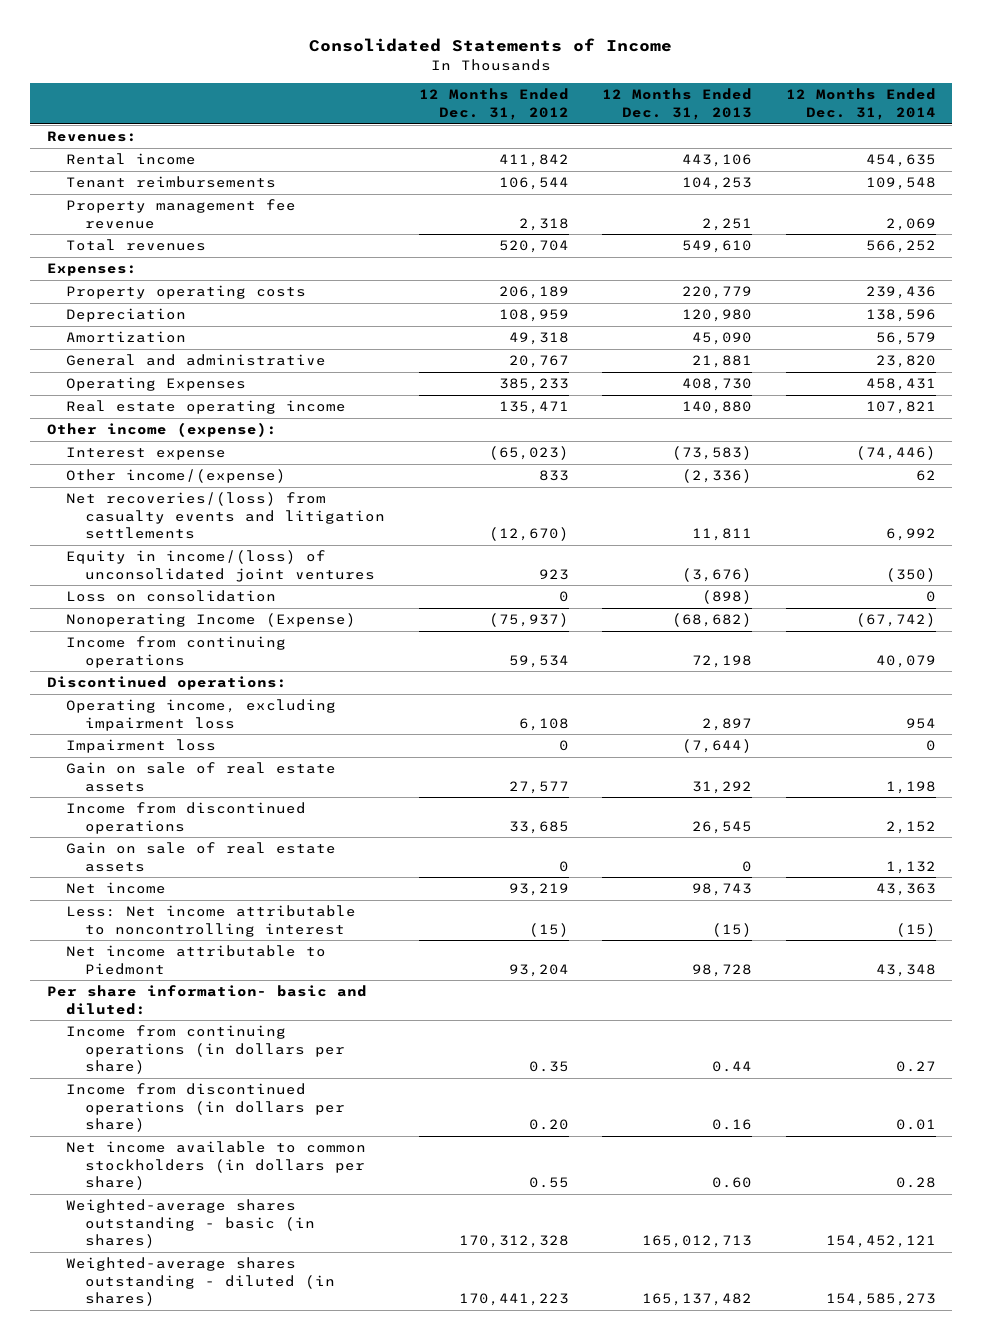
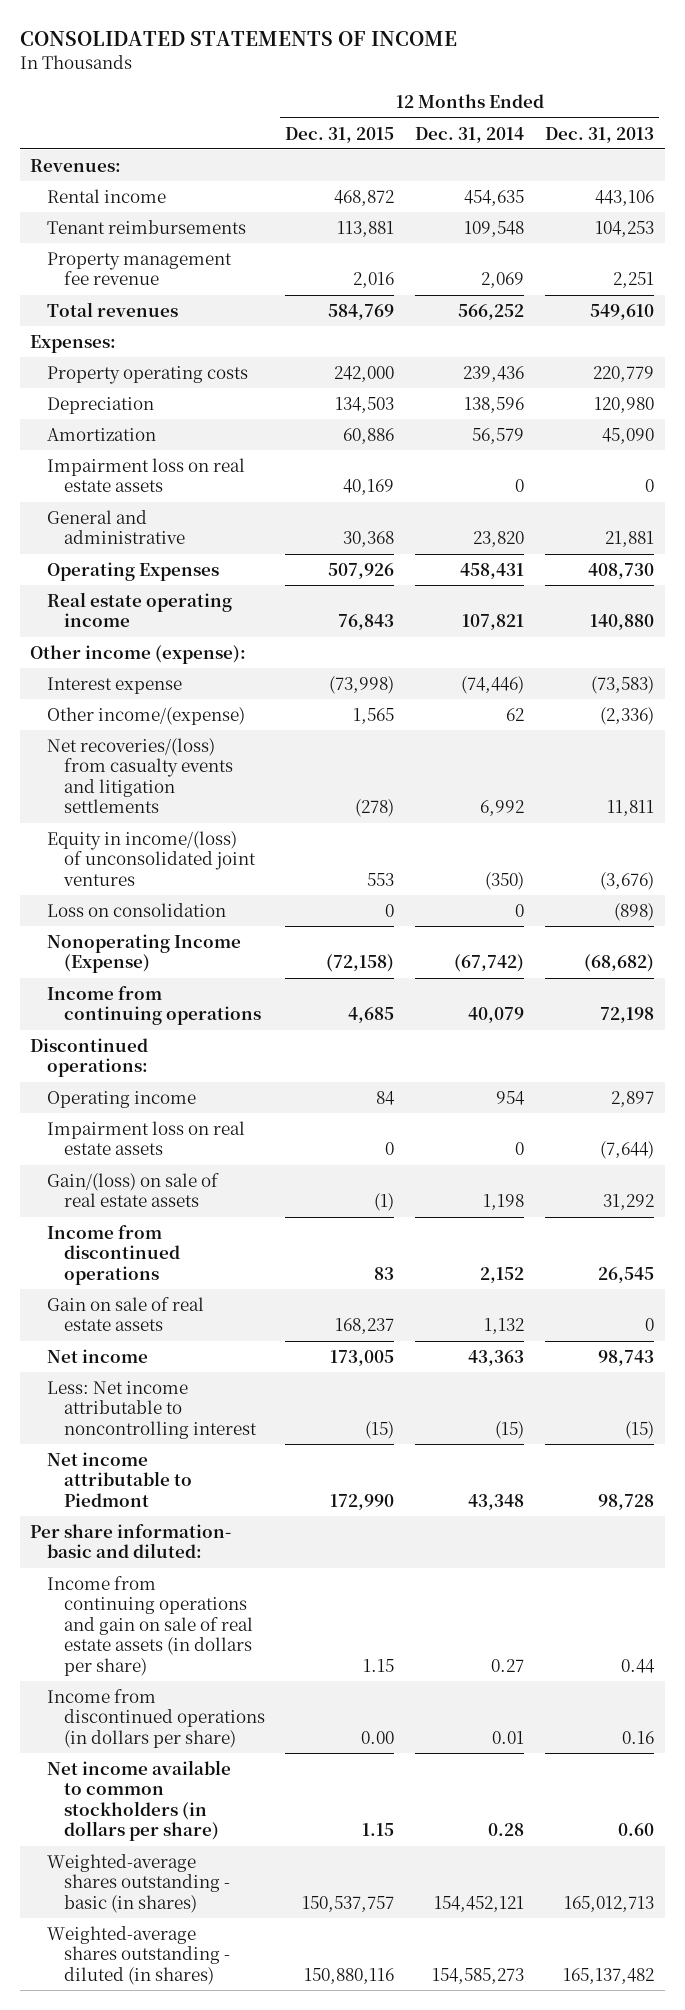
- Consolidated Statements of Income
+ CONSOLIDATED STATEMENTS OF INCOME
- | 12 Months Ended Dec. 31, 2012 | 12 Months Ended Dec. 31, 2013 | 12 Months Ended Dec. 31, 2014
+ | 12 Months Ended Dec. 31, 2015 | 12 Months Ended Dec. 31, 2014 | 12 Months Ended Dec. 31, 2013
+ Impairment loss on real estate assets | 40,169 | 0 | 0
- Operating income, excluding impairment loss | 6,108 | 2,897 | 954
- Impairment loss | 0 | (7,644) | 0
- Gain on sale of real estate assets | 27,577 | 31,292 | 1,198
+ Operating income | 84 | 954 | 2,897
+ Impairment loss on real estate assets | 0 | 0 | (7,644)
+ Gain/(loss) on sale of real estate assets | (1) | 1,198 | 31,292
- Income from continuing operations (in dollars per share) | 0.35 | 0.44 | 0.27
+ Income from continuing operations and gain on sale of real estate assets (in dollars per share) | 1.15 | 0.27 | 0.44

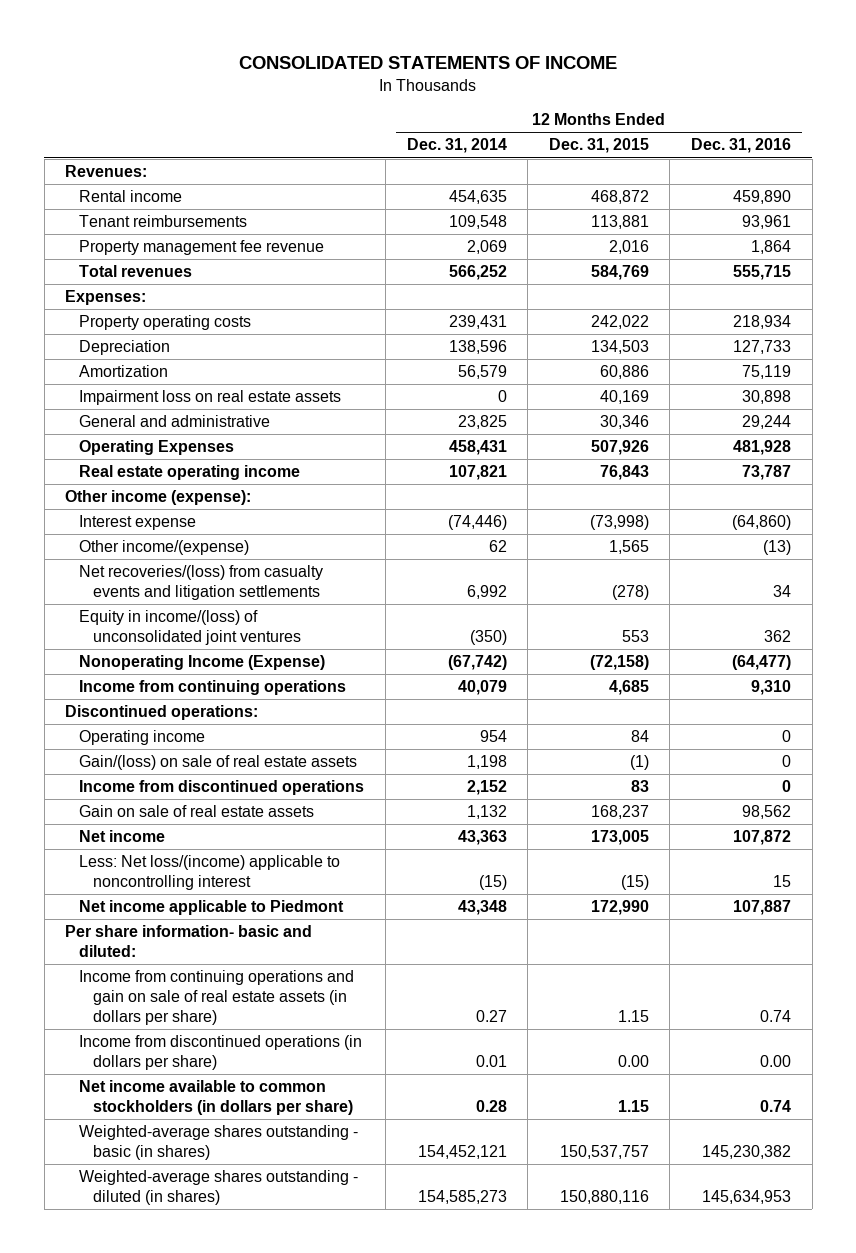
- | 12 Months Ended Dec. 31, 2015 | 12 Months Ended Dec. 31, 2014 | 12 Months Ended Dec. 31, 2013
+ | 12 Months Ended Dec. 31, 2014 | 12 Months Ended Dec. 31, 2015 | 12 Months Ended Dec. 31, 2016
- Property operating costs | 242,000 | 239,436 | 220,779
+ Property operating costs | 239,431 | 242,022 | 218,934
- General and administrative | 30,368 | 23,820 | 21,881
+ General and administrative | 23,825 | 30,346 | 29,244
- Loss on consolidation | 0 | 0 | (898)
- Impairment loss on real estate assets | 0 | 0 | (7,644)
- Less: Net income attributable to noncontrolling interest | (15) | (15) | (15)
- Net income attributable to Piedmont | 172,990 | 43,348 | 98,728
+ Less: Net loss/(income) applicable to noncontrolling interest | (15) | (15) | 15
+ Net income applicable to Piedmont | 43,348 | 172,990 | 107,887

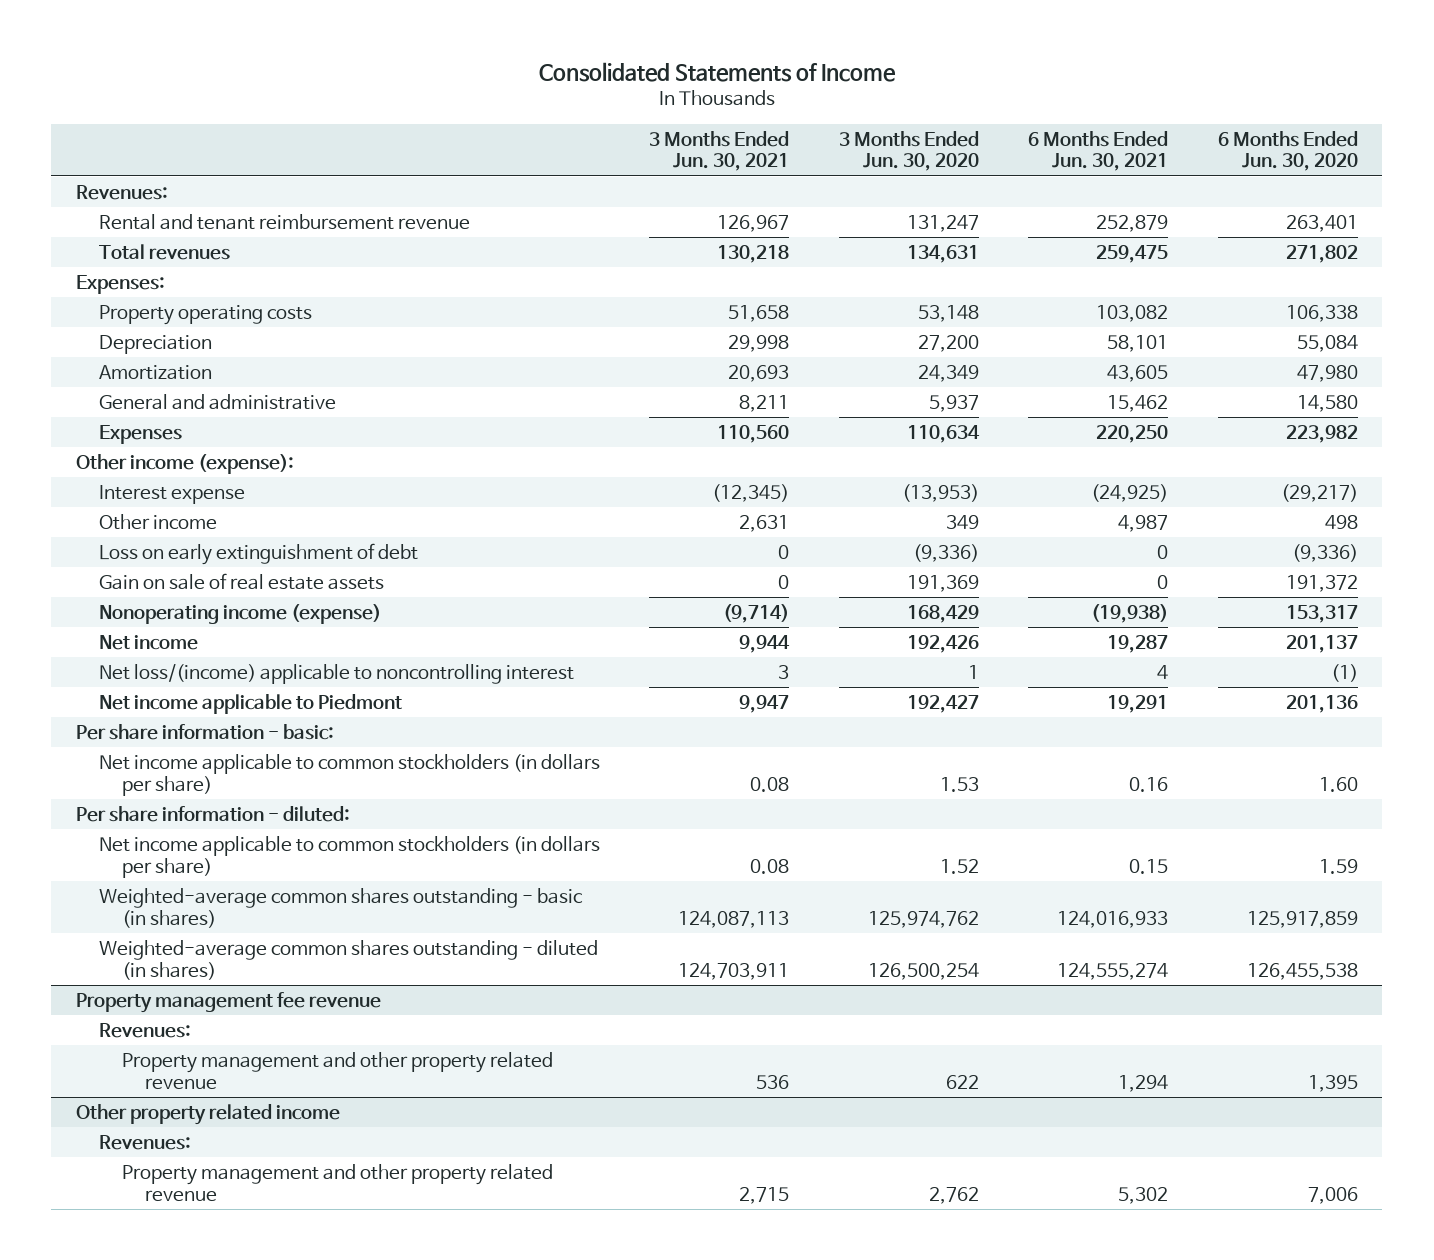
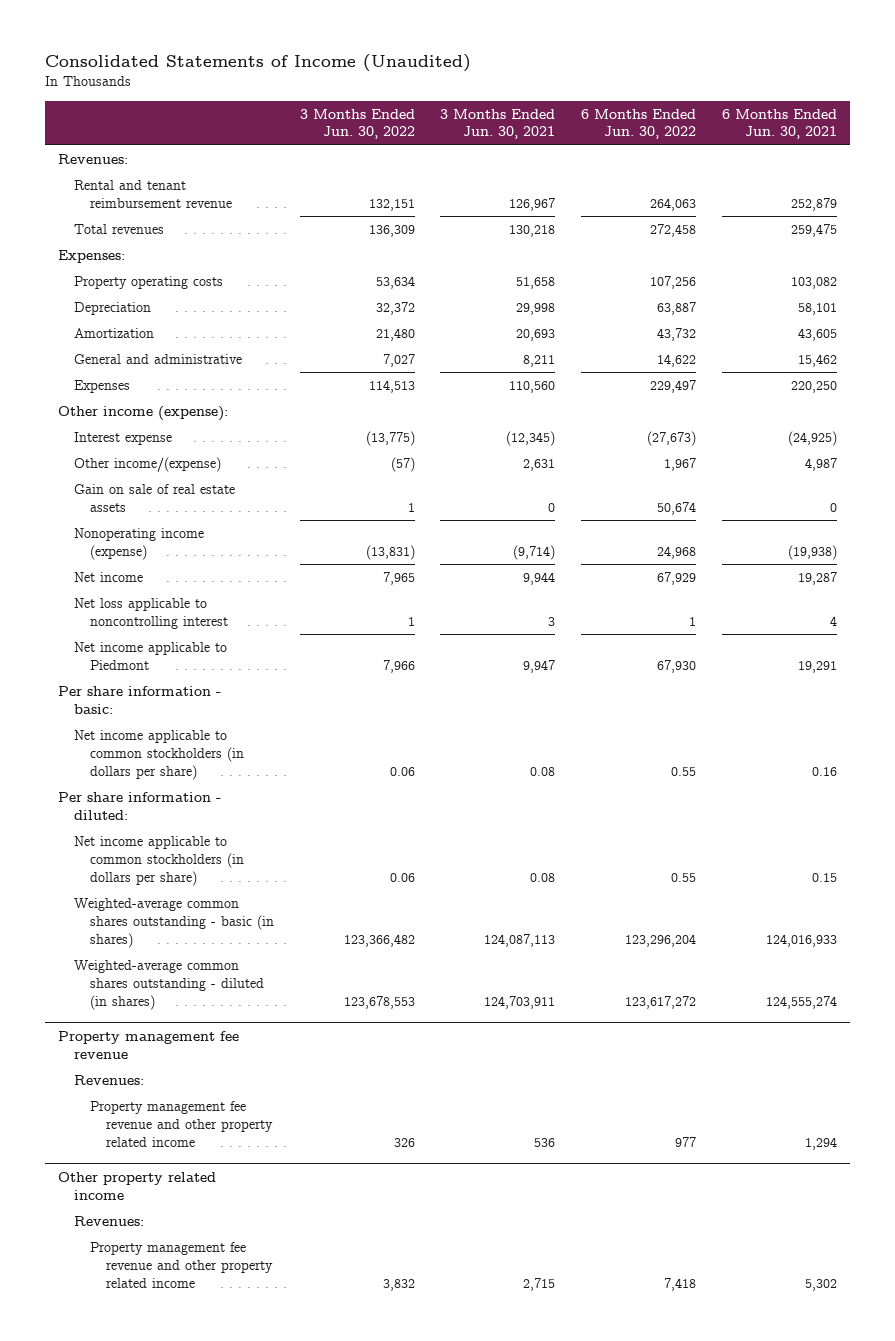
- Consolidated Statements of Income
+ Consolidated Statements of Income (Unaudited)
- | 3 Months Ended Jun. 30, 2021 | 3 Months Ended Jun. 30, 2020 | 6 Months Ended Jun. 30, 2021 | 6 Months Ended Jun. 30, 2020
+ | 3 Months Ended Jun. 30, 2022 | 3 Months Ended Jun. 30, 2021 | 6 Months Ended Jun. 30, 2022 | 6 Months Ended Jun. 30, 2021
- Other income | 2,631 | 349 | 4,987 | 498
- Loss on early extinguishment of debt | 0 | (9,336) | 0 | (9,336)
+ Other income/(expense) | (57) | 2,631 | 1,967 | 4,987
- Net loss/(income) applicable to noncontrolling interest | 3 | 1 | 4 | (1)
+ Net loss applicable to noncontrolling interest | 1 | 3 | 1 | 4
@ Property management fee revenue
- Property management and other property related revenue | 536 | 622 | 1,294 | 1,395
+ Property management fee revenue and other property related income | 326 | 536 | 977 | 1,294
@ Other property related income
- Property management and other property related revenue | 2,715 | 2,762 | 5,302 | 7,006
+ Property management fee revenue and other property related income | 3,832 | 2,715 | 7,418 | 5,302

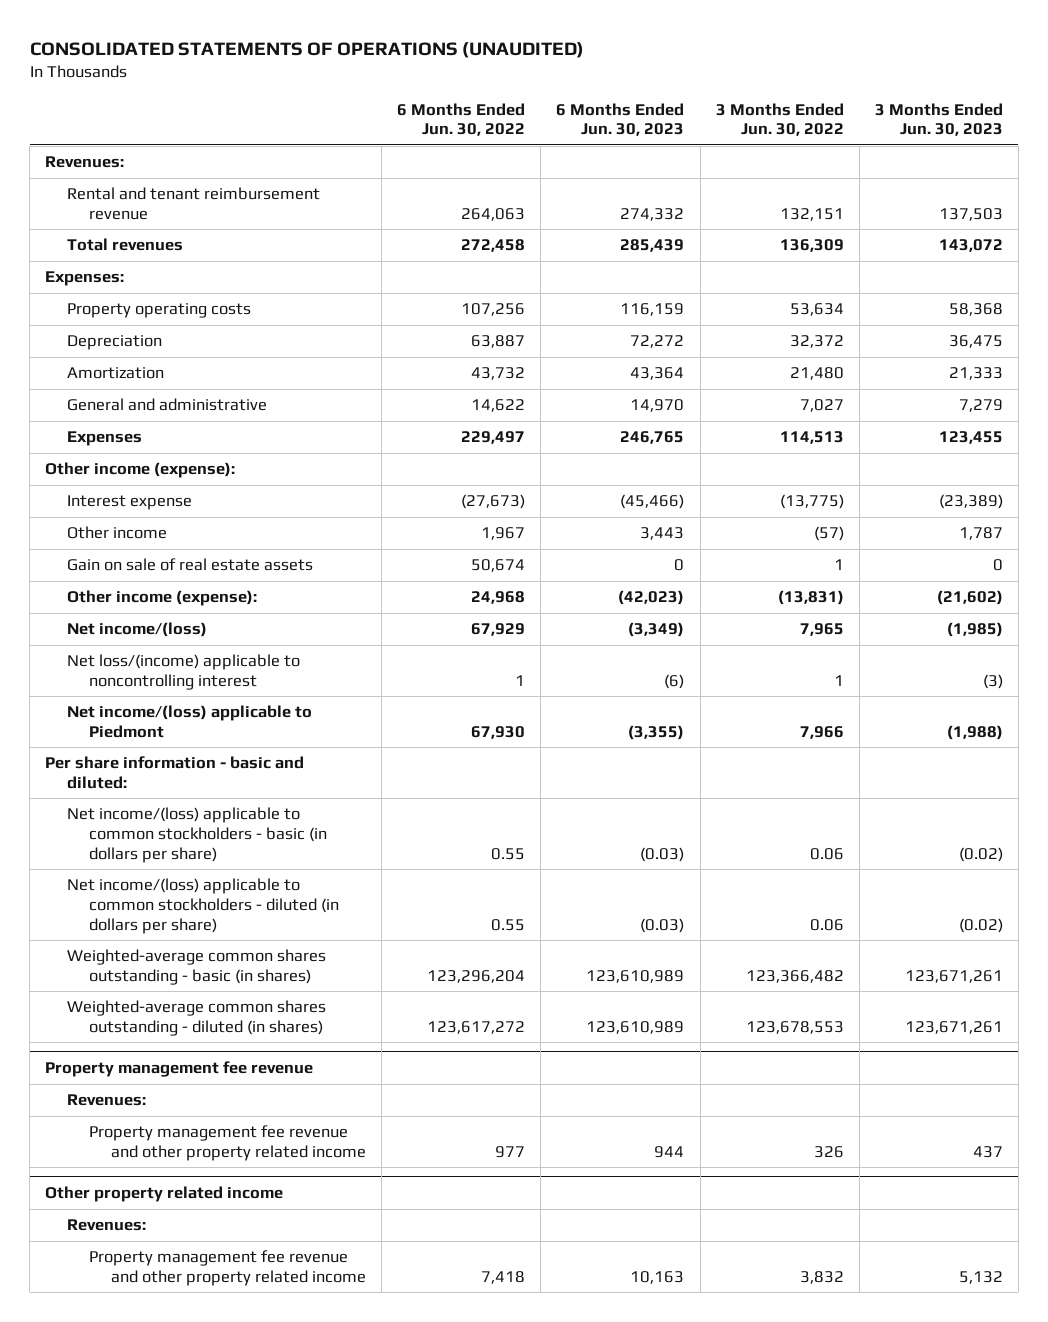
- Consolidated Statements of Income (Unaudited)
+ CONSOLIDATED STATEMENTS OF OPERATIONS (UNAUDITED)
- | 3 Months Ended Jun. 30, 2022 | 3 Months Ended Jun. 30, 2021 | 6 Months Ended Jun. 30, 2022 | 6 Months Ended Jun. 30, 2021
+ | 6 Months Ended Jun. 30, 2022 | 6 Months Ended Jun. 30, 2023 | 3 Months Ended Jun. 30, 2022 | 3 Months Ended Jun. 30, 2023
- Other income/(expense) | (57) | 2,631 | 1,967 | 4,987
+ Other income | 1,967 | 3,443 | (57) | 1,787
- Nonoperating income (expense) | (13,831) | (9,714) | 24,968 | (19,938)
- Net income | 7,965 | 9,944 | 67,929 | 19,287
- Net loss applicable to noncontrolling interest | 1 | 3 | 1 | 4
- Net income applicable to Piedmont | 7,966 | 9,947 | 67,930 | 19,291
- Per share information - basic:
- Net income applicable to common stockholders (in dollars per share) | 0.06 | 0.08 | 0.55 | 0.16
- Per share information - diluted:
- Net income applicable to common stockholders (in dollars per share) | 0.06 | 0.08 | 0.55 | 0.15
+ Other income (expense): | 24,968 | (42,023) | (13,831) | (21,602)
+ Net income/(loss) | 67,929 | (3,349) | 7,965 | (1,985)
+ Net loss/(income) applicable to noncontrolling interest | 1 | (6) | 1 | (3)
+ Net income/(loss) applicable to Piedmont | 67,930 | (3,355) | 7,966 | (1,988)
+ Per share information - basic and diluted:
+ Net income/(loss) applicable to common stockholders - basic (in dollars per share) | 0.55 | (0.03) | 0.06 | (0.02)
+ Net income/(loss) applicable to common stockholders - diluted (in dollars per share) | 0.55 | (0.03) | 0.06 | (0.02)

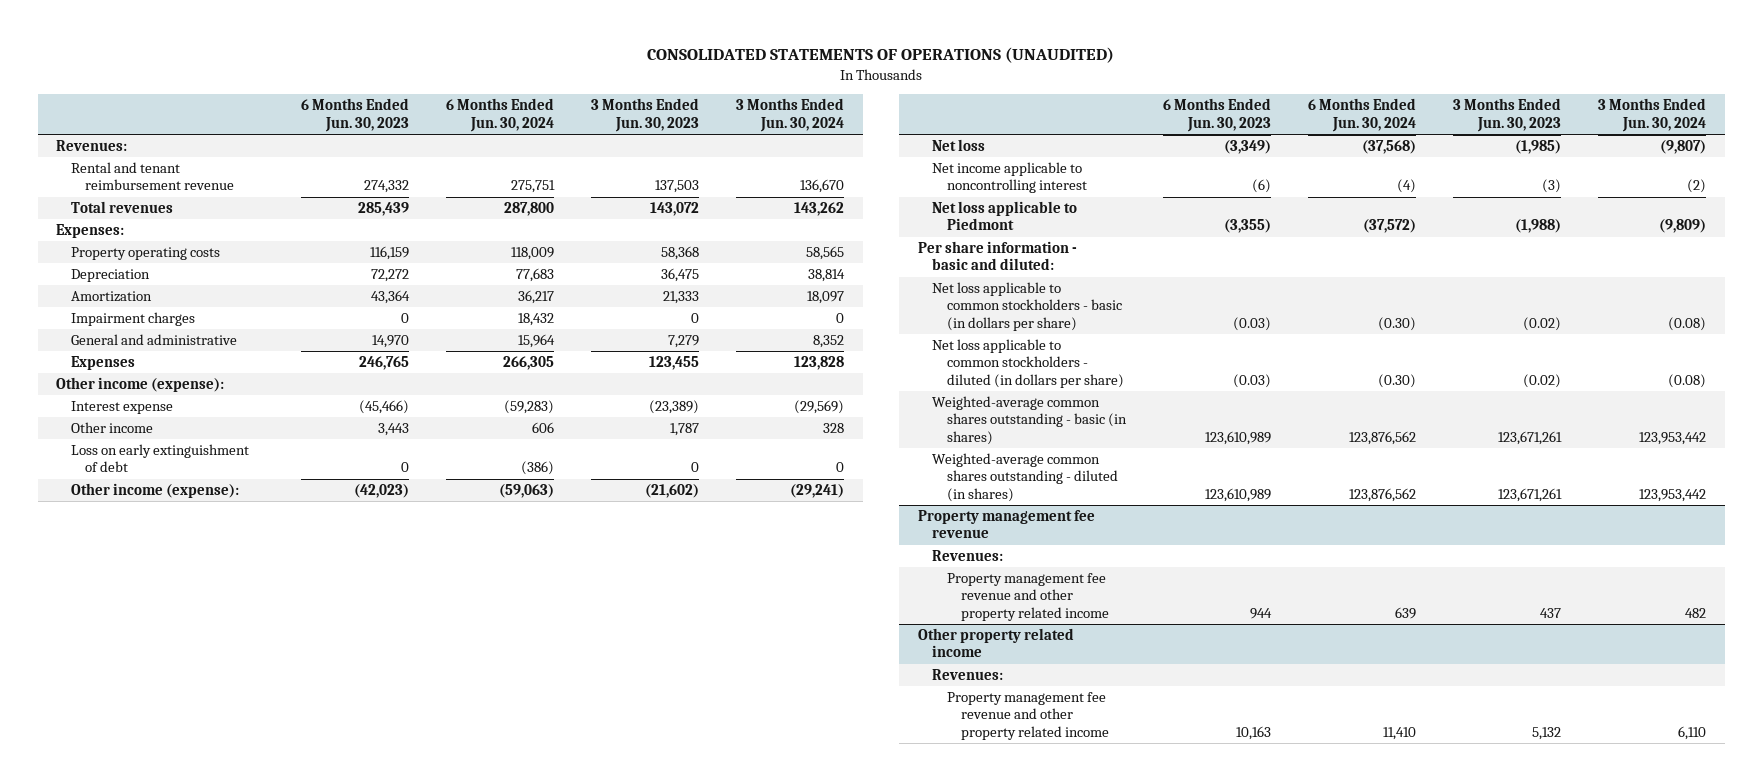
- | 6 Months Ended Jun. 30, 2022 | 6 Months Ended Jun. 30, 2023 | 3 Months Ended Jun. 30, 2022 | 3 Months Ended Jun. 30, 2023
+ | 6 Months Ended Jun. 30, 2023 | 6 Months Ended Jun. 30, 2024 | 3 Months Ended Jun. 30, 2023 | 3 Months Ended Jun. 30, 2024
+ Impairment charges | 0 | 18,432 | 0 | 0
- Gain on sale of real estate assets | 50,674 | 0 | 1 | 0
+ Loss on early extinguishment of debt | 0 | (386) | 0 | 0
- Net income/(loss) | 67,929 | (3,349) | 7,965 | (1,985)
- Net loss/(income) applicable to noncontrolling interest | 1 | (6) | 1 | (3)
- Net income/(loss) applicable to Piedmont | 67,930 | (3,355) | 7,966 | (1,988)
+ Net loss | (3,349) | (37,568) | (1,985) | (9,807)
+ Net income applicable to noncontrolling interest | (6) | (4) | (3) | (2)
+ Net loss applicable to Piedmont | (3,355) | (37,572) | (1,988) | (9,809)
- Net income/(loss) applicable to common stockholders - basic (in dollars per share) | 0.55 | (0.03) | 0.06 | (0.02)
- Net income/(loss) applicable to common stockholders - diluted (in dollars per share) | 0.55 | (0.03) | 0.06 | (0.02)
+ Net loss applicable to common stockholders - basic (in dollars per share) | (0.03) | (0.30) | (0.02) | (0.08)
+ Net loss applicable to common stockholders - diluted (in dollars per share) | (0.03) | (0.30) | (0.02) | (0.08)

